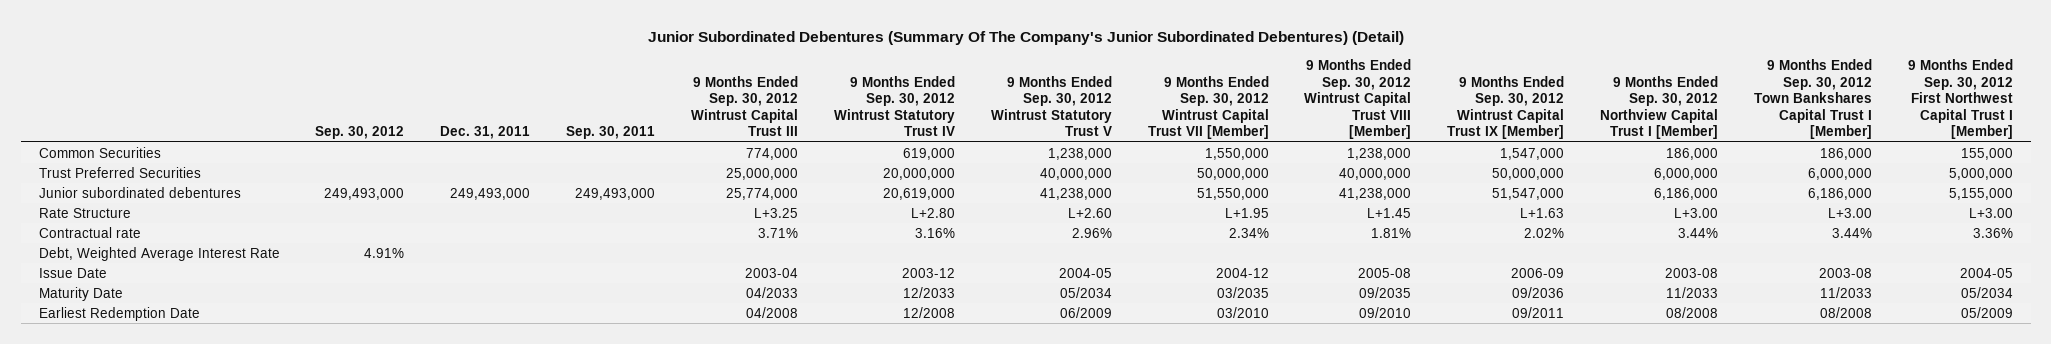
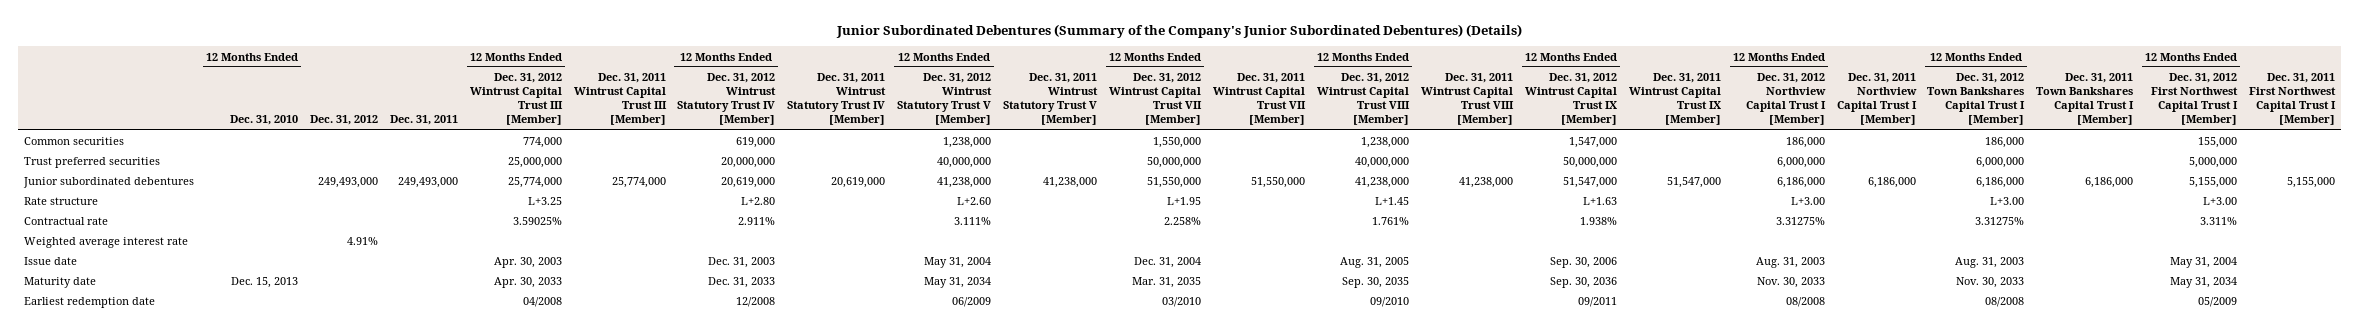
- Junior Subordinated Debentures (Summary Of The Company's Junior Subordinated Debentures) (Detail)
+ Junior Subordinated Debentures (Summary of the Company's Junior Subordinated Debentures) (Details)
- | Sep. 30, 2012 | Dec. 31, 2011 | Sep. 30, 2011 | 9 Months Ended Sep. 30, 2012 Wintrust Capital Trust III | 9 Months Ended Sep. 30, 2012 Wintrust Statutory Trust IV | 9 Months Ended Sep. 30, 2012 Wintrust Statutory Trust V | 9 Months Ended Sep. 30, 2012 Wintrust Capital Trust VII [Member] | 9 Months Ended Sep. 30, 2012 Wintrust Capital Trust VIII [Member] | 9 Months Ended Sep. 30, 2012 Wintrust Capital Trust IX [Member] | 9 Months Ended Sep. 30, 2012 Northview Capital Trust I [Member] | 9 Months Ended Sep. 30, 2012 Town Bankshares Capital Trust I [Member] | 9 Months Ended Sep. 30, 2012 First Northwest Capital Trust I [Member]
+ | 12 Months Ended Dec. 31, 2010 | Dec. 31, 2012 | Dec. 31, 2011 | 12 Months Ended Dec. 31, 2012 Wintrust Capital Trust III [Member] | Dec. 31, 2011 Wintrust Capital Trust III [Member] | 12 Months Ended Dec. 31, 2012 Wintrust Statutory Trust IV [Member] | Dec. 31, 2011 Wintrust Statutory Trust IV [Member] | 12 Months Ended Dec. 31, 2012 Wintrust Statutory Trust V [Member] | Dec. 31, 2011 Wintrust Statutory Trust V [Member] | 12 Months Ended Dec. 31, 2012 Wintrust Capital Trust VII [Member] | Dec. 31, 2011 Wintrust Capital Trust VII [Member] | 12 Months Ended Dec. 31, 2012 Wintrust Capital Trust VIII [Member] | Dec. 31, 2011 Wintrust Capital Trust VIII [Member] | 12 Months Ended Dec. 31, 2012 Wintrust Capital Trust IX [Member] | Dec. 31, 2011 Wintrust Capital Trust IX [Member] | 12 Months Ended Dec. 31, 2012 Northview Capital Trust I [Member] | Dec. 31, 2011 Northview Capital Trust I [Member] | 12 Months Ended Dec. 31, 2012 Town Bankshares Capital Trust I [Member] | Dec. 31, 2011 Town Bankshares Capital Trust I [Member] | 12 Months Ended Dec. 31, 2012 First Northwest Capital Trust I [Member] | Dec. 31, 2011 First Northwest Capital Trust I [Member]
- Common Securities | | | | 774,000 | 619,000 | 1,238,000 | 1,550,000 | 1,238,000 | 1,547,000 | 186,000 | 186,000 | 155,000
- Trust Preferred Securities | | | | 25,000,000 | 20,000,000 | 40,000,000 | 50,000,000 | 40,000,000 | 50,000,000 | 6,000,000 | 6,000,000 | 5,000,000
+ Common securities | | | | 774,000 | | 619,000 | | 1,238,000 | | 1,550,000 | | 1,238,000 | | 1,547,000 | | 186,000 | | 186,000 | | 155,000 |
+ Trust preferred securities | | | | 25,000,000 | | 20,000,000 | | 40,000,000 | | 50,000,000 | | 40,000,000 | | 50,000,000 | | 6,000,000 | | 6,000,000 | | 5,000,000 |
- Rate Structure | | | | L+3.25 | L+2.80 | L+2.60 | L+1.95 | L+1.45 | L+1.63 | L+3.00 | L+3.00 | L+3.00
+ Rate structure | | | | L+3.25 | | L+2.80 | | L+2.60 | | L+1.95 | | L+1.45 | | L+1.63 | | L+3.00 | | L+3.00 | | L+3.00 |
- Debt, Weighted Average Interest Rate | 4.91% | | | | | | | | | | |
- Issue Date | | | | 2003-04 | 2003-12 | 2004-05 | 2004-12 | 2005-08 | 2006-09 | 2003-08 | 2003-08 | 2004-05
- Maturity Date | | | | 04/2033 | 12/2033 | 05/2034 | 03/2035 | 09/2035 | 09/2036 | 11/2033 | 11/2033 | 05/2034
- Earliest Redemption Date | | | | 04/2008 | 12/2008 | 06/2009 | 03/2010 | 09/2010 | 09/2011 | 08/2008 | 08/2008 | 05/2009
+ Weighted average interest rate | | 4.91% | | | | | | | | | | | | | | | | | | |
+ Issue date | | | | Apr. 30, 2003 | | Dec. 31, 2003 | | May 31, 2004 | | Dec. 31, 2004 | | Aug. 31, 2005 | | Sep. 30, 2006 | | Aug. 31, 2003 | | Aug. 31, 2003 | | May 31, 2004 |
+ Maturity date | Dec. 15, 2013 | | | Apr. 30, 2033 | | Dec. 31, 2033 | | May 31, 2034 | | Mar. 31, 2035 | | Sep. 30, 2035 | | Sep. 30, 2036 | | Nov. 30, 2033 | | Nov. 30, 2033 | | May 31, 2034 |
+ Earliest redemption date | | | | 04/2008 | | 12/2008 | | 06/2009 | | 03/2010 | | 09/2010 | | 09/2011 | | 08/2008 | | 08/2008 | | 05/2009 |

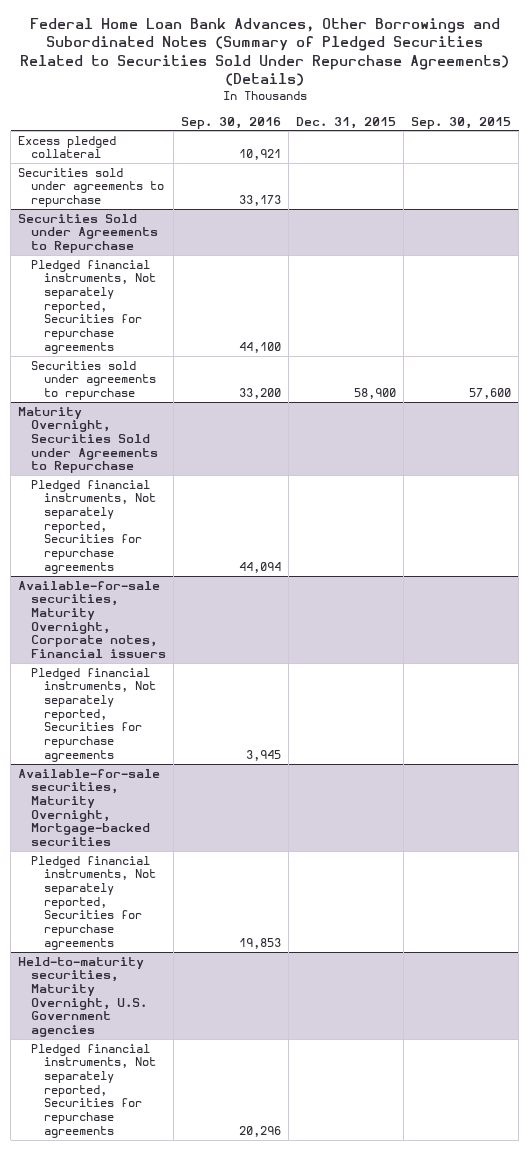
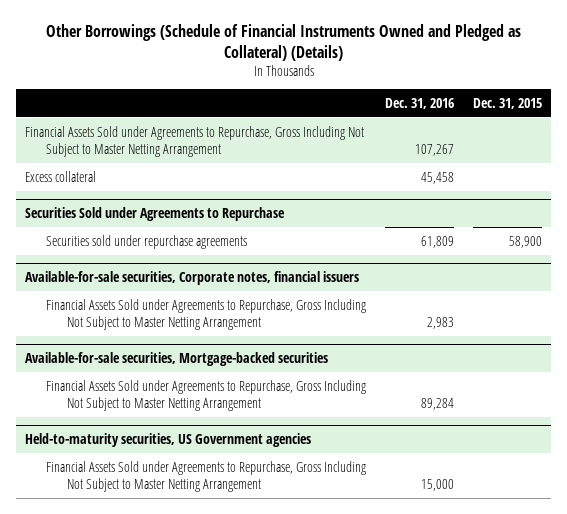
- Federal Home Loan Bank Advances, Other Borrowings and Subordinated Notes (Summary of Pledged Securities Related to Securities Sold Under Repurchase Agreements) (Details)
+ Other Borrowings (Schedule of Financial Instruments Owned and Pledged as Collateral) (Details)
- | Sep. 30, 2016 | Dec. 31, 2015 | Sep. 30, 2015
+ | Dec. 31, 2016 | Dec. 31, 2015
- Excess pledged collateral | 10,921 | |
- Securities sold under agreements to repurchase | 33,173 | |
+ Financial Assets Sold under Agreements to Repurchase, Gross Including Not Subject to Master Netting Arrangement | 107,267 |
+ Excess collateral | 45,458 |
@ Securities Sold under Agreements to Repurchase
- Pledged financial instruments, Not separately reported, Securities for repurchase agreements | 44,100 | |
- Securities sold under agreements to repurchase | 33,200 | 58,900 | 57,600
- Maturity Overnight, Securities Sold under Agreements to Repurchase
- Pledged financial instruments, Not separately reported, Securities for repurchase agreements | 44,094 | |
- Available-for-sale securities, Maturity Overnight, Corporate notes, Financial issuers
- Pledged financial instruments, Not separately reported, Securities for repurchase agreements | 3,945 | |
- Available-for-sale securities, Maturity Overnight, Mortgage-backed securities
- Pledged financial instruments, Not separately reported, Securities for repurchase agreements | 19,853 | |
- Held-to-maturity securities, Maturity Overnight, U.S. Government agencies
- Pledged financial instruments, Not separately reported, Securities for repurchase agreements | 20,296 | |
@ Securities Sold under Agreements to Repurchase
+ Securities sold under repurchase agreements | 61,809 | 58,900
+ Available-for-sale securities, Corporate notes, financial issuers
+ Financial Assets Sold under Agreements to Repurchase, Gross Including Not Subject to Master Netting Arrangement | 2,983 |
+ Available-for-sale securities, Mortgage-backed securities
+ Financial Assets Sold under Agreements to Repurchase, Gross Including Not Subject to Master Netting Arrangement | 89,284 |
+ Held-to-maturity securities, US Government agencies
+ Financial Assets Sold under Agreements to Repurchase, Gross Including Not Subject to Master Netting Arrangement | 15,000 |

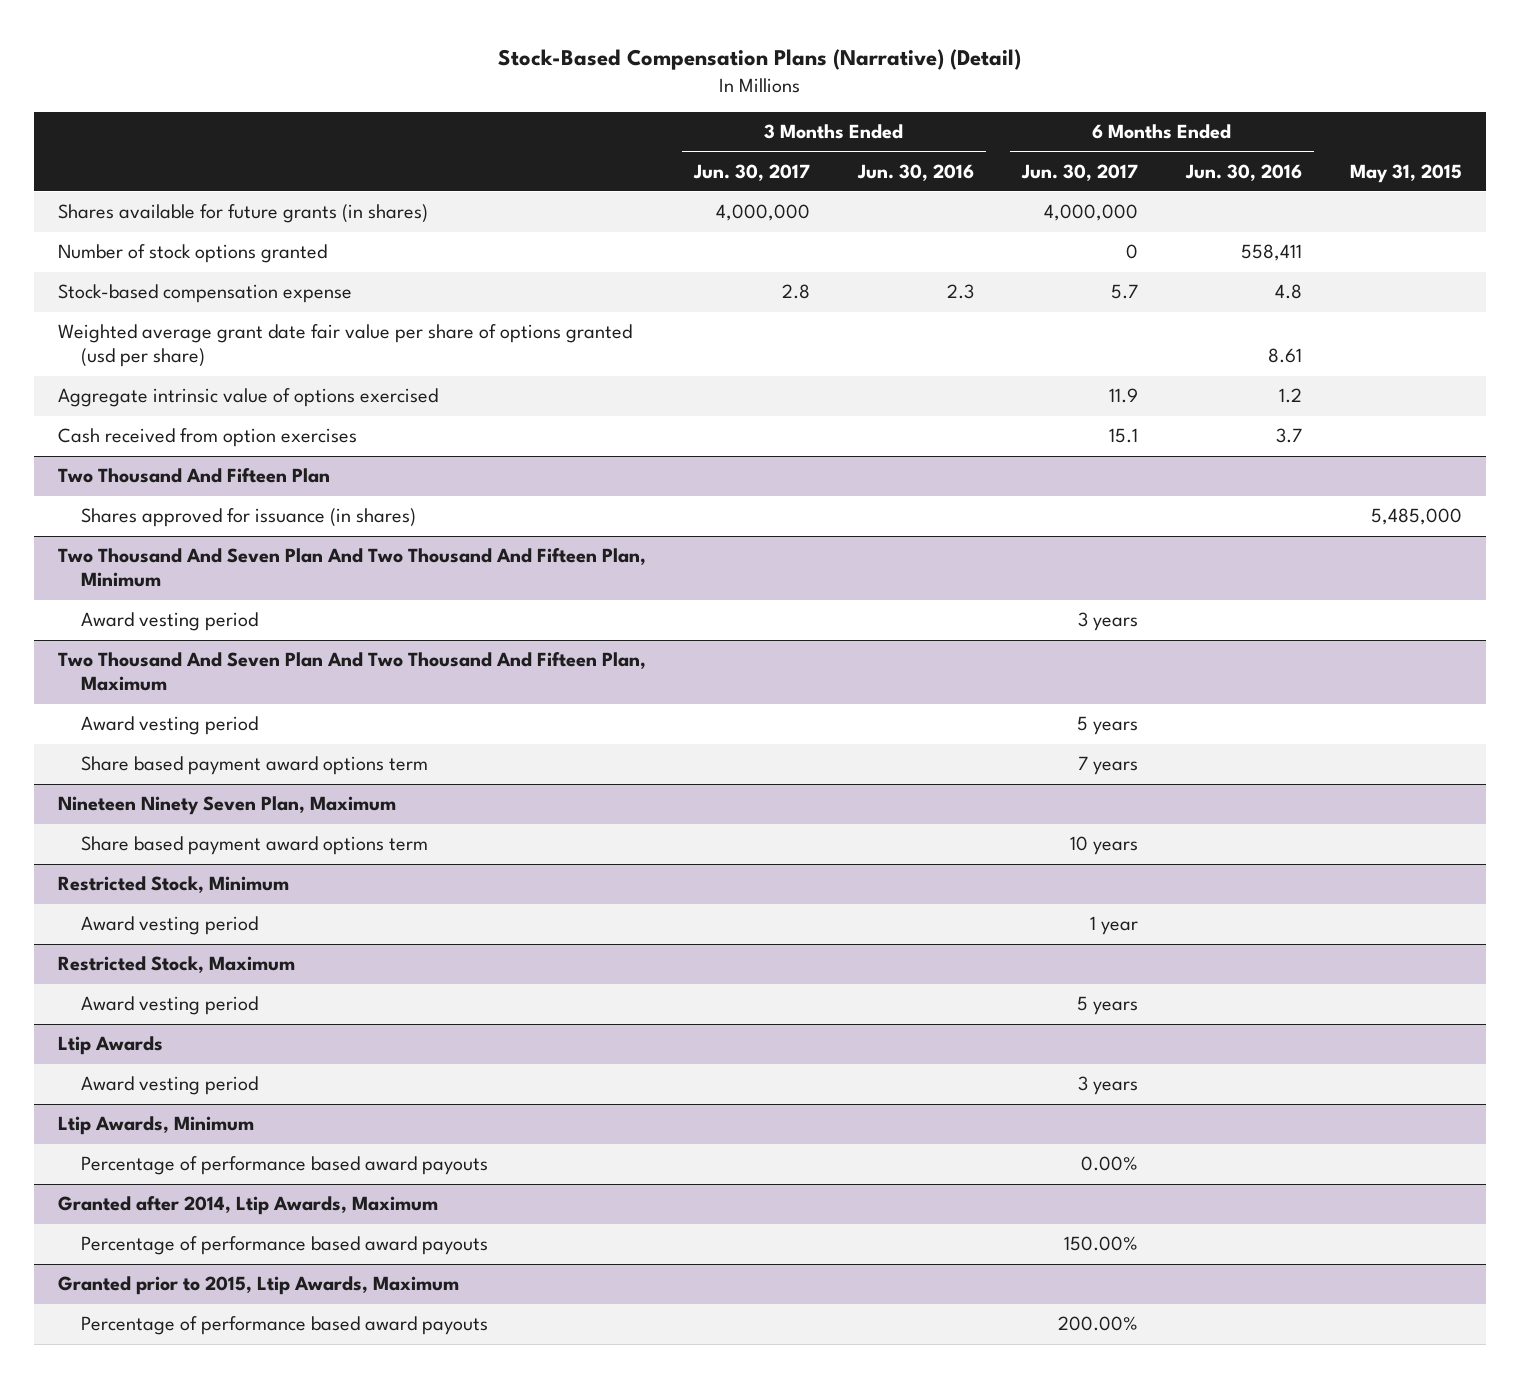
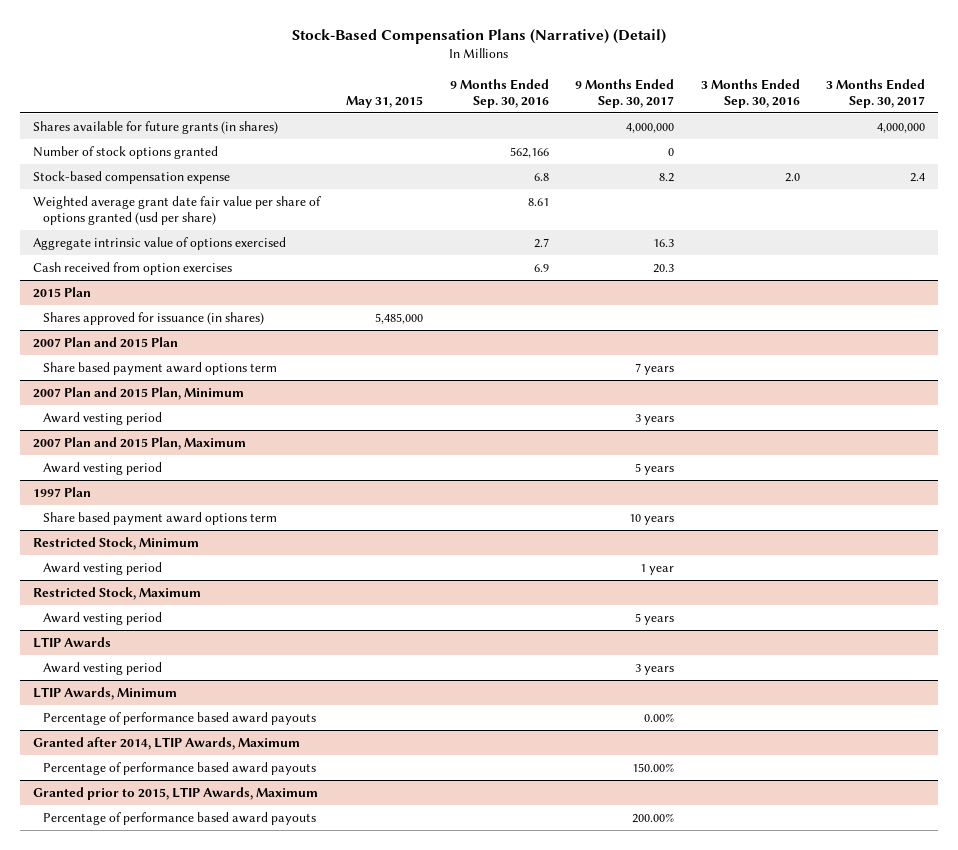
- | 3 Months Ended Jun. 30, 2017 | 3 Months Ended Jun. 30, 2016 | 6 Months Ended Jun. 30, 2017 | 6 Months Ended Jun. 30, 2016 | May 31, 2015
+ | May 31, 2015 | 9 Months Ended Sep. 30, 2016 | 9 Months Ended Sep. 30, 2017 | 3 Months Ended Sep. 30, 2016 | 3 Months Ended Sep. 30, 2017
- Two Thousand And Fifteen Plan
+ 2015 Plan
- Two Thousand And Seven Plan And Two Thousand And Fifteen Plan, Minimum
- Award vesting period | | | 3 years | |
- Two Thousand And Seven Plan And Two Thousand And Fifteen Plan, Maximum
- Award vesting period | | | 5 years | |
- Share based payment award options term | | | 7 years | |
- Nineteen Ninety Seven Plan, Maximum
- Share based payment award options term | | | 10 years | |
+ 2007 Plan and 2015 Plan
+ Share based payment award options term | | | 7 years | |
+ 2007 Plan and 2015 Plan, Minimum
+ Award vesting period | | | 3 years | |
+ 2007 Plan and 2015 Plan, Maximum
+ Award vesting period | | | 5 years | |
+ 1997 Plan
+ Share based payment award options term | | | 10 years | |
- Ltip Awards
+ LTIP Awards
- Ltip Awards, Minimum
+ LTIP Awards, Minimum
- Granted after 2014, Ltip Awards, Maximum
+ Granted after 2014, LTIP Awards, Maximum
- Granted prior to 2015, Ltip Awards, Maximum
+ Granted prior to 2015, LTIP Awards, Maximum

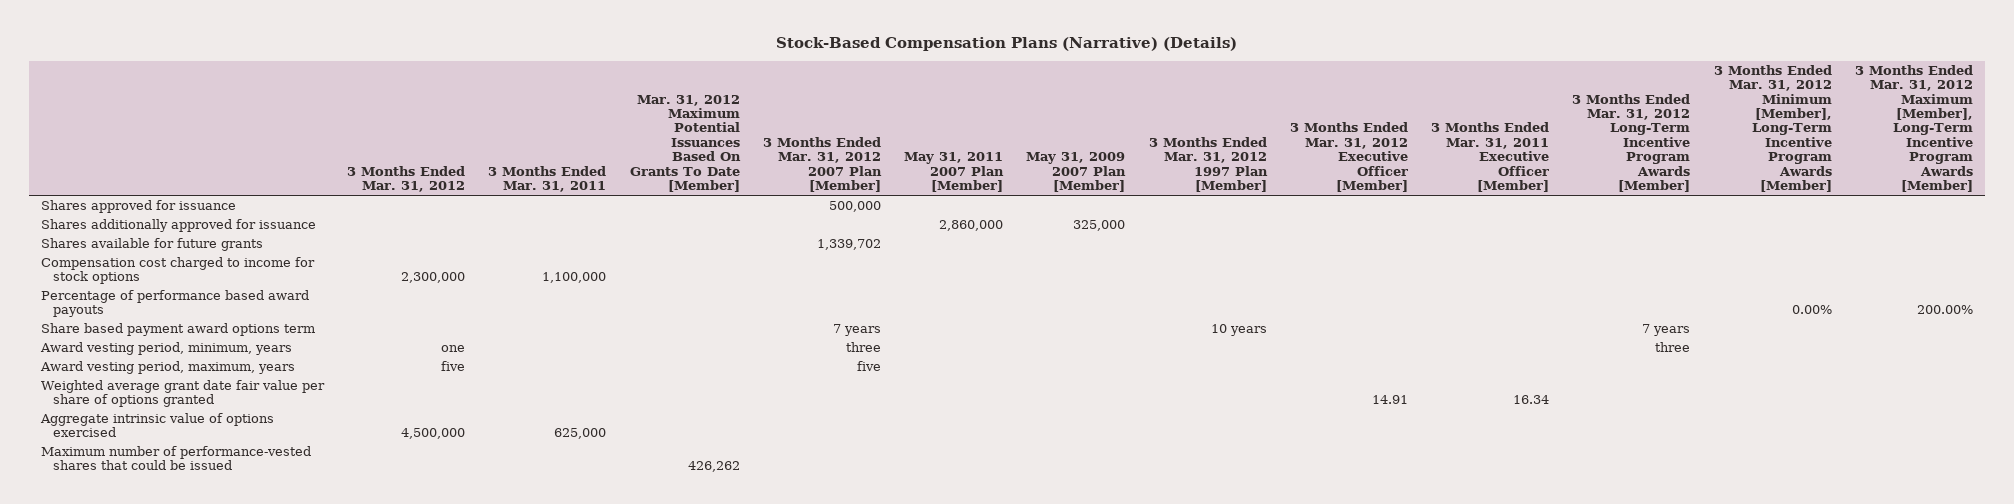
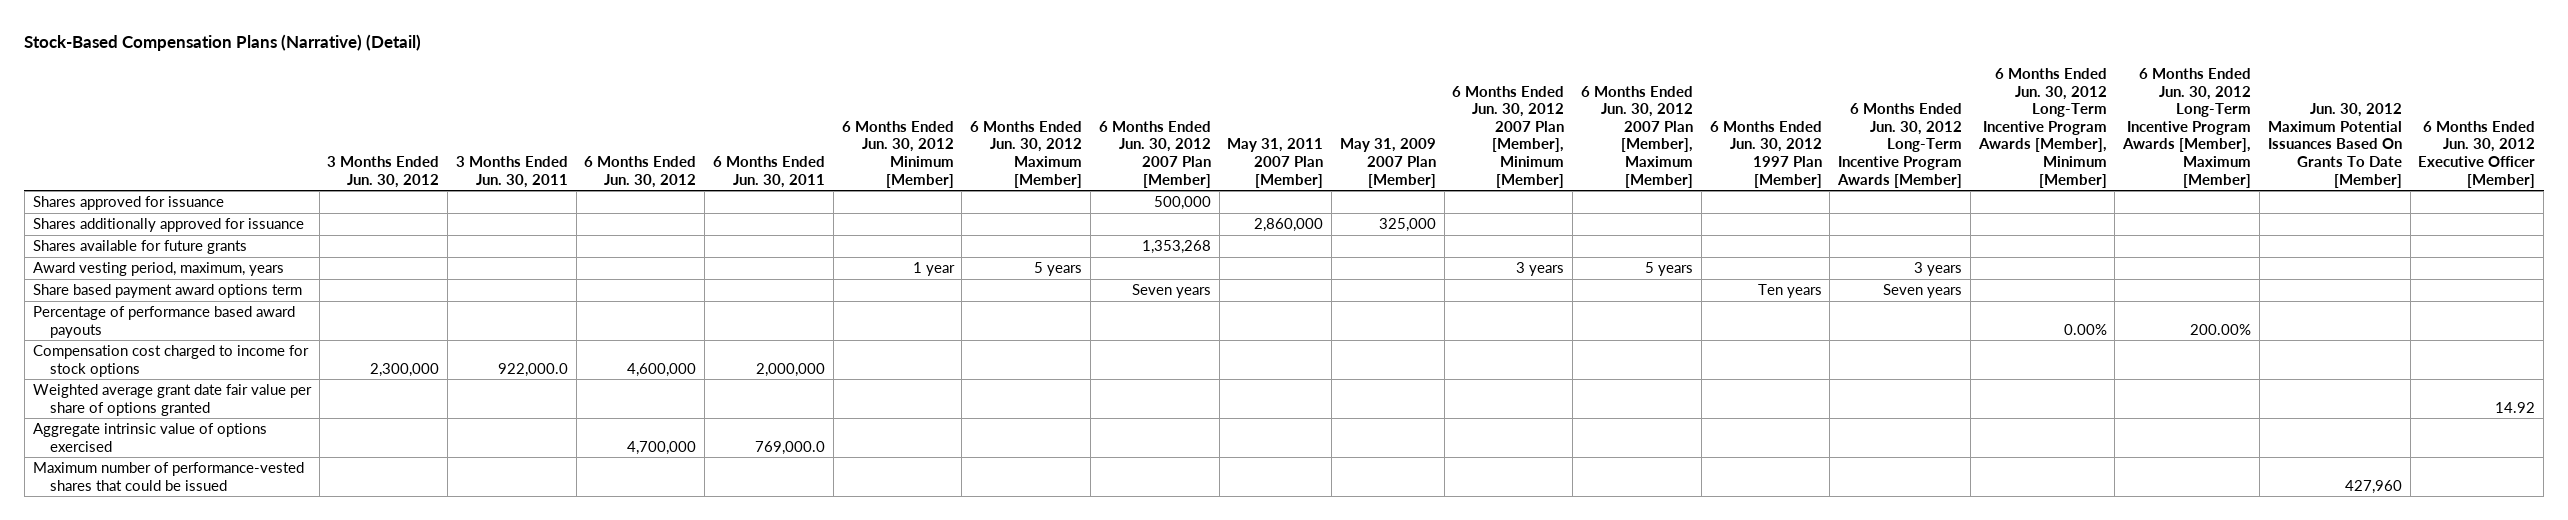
- Stock-Based Compensation Plans (Narrative) (Details)
+ Stock-Based Compensation Plans (Narrative) (Detail)
- | 3 Months Ended Mar. 31, 2012 | 3 Months Ended Mar. 31, 2011 | Mar. 31, 2012 Maximum Potential Issuances Based On Grants To Date [Member] | 3 Months Ended Mar. 31, 2012 2007 Plan [Member] | May 31, 2011 2007 Plan [Member] | May 31, 2009 2007 Plan [Member] | 3 Months Ended Mar. 31, 2012 1997 Plan [Member] | 3 Months Ended Mar. 31, 2012 Executive Officer [Member] | 3 Months Ended Mar. 31, 2011 Executive Officer [Member] | 3 Months Ended Mar. 31, 2012 Long-Term Incentive Program Awards [Member] | 3 Months Ended Mar. 31, 2012 Minimum [Member], Long-Term Incentive Program Awards [Member] | 3 Months Ended Mar. 31, 2012 Maximum [Member], Long-Term Incentive Program Awards [Member]
+ | 3 Months Ended Jun. 30, 2012 | 3 Months Ended Jun. 30, 2011 | 6 Months Ended Jun. 30, 2012 | 6 Months Ended Jun. 30, 2011 | 6 Months Ended Jun. 30, 2012 Minimum [Member] | 6 Months Ended Jun. 30, 2012 Maximum [Member] | 6 Months Ended Jun. 30, 2012 2007 Plan [Member] | May 31, 2011 2007 Plan [Member] | May 31, 2009 2007 Plan [Member] | 6 Months Ended Jun. 30, 2012 2007 Plan [Member], Minimum [Member] | 6 Months Ended Jun. 30, 2012 2007 Plan [Member], Maximum [Member] | 6 Months Ended Jun. 30, 2012 1997 Plan [Member] | 6 Months Ended Jun. 30, 2012 Long-Term Incentive Program Awards [Member] | 6 Months Ended Jun. 30, 2012 Long-Term Incentive Program Awards [Member], Minimum [Member] | 6 Months Ended Jun. 30, 2012 Long-Term Incentive Program Awards [Member], Maximum [Member] | Jun. 30, 2012 Maximum Potential Issuances Based On Grants To Date [Member] | 6 Months Ended Jun. 30, 2012 Executive Officer [Member]
- Award vesting period, minimum, years | one | | | three | | | | | | three | |
moved down: Share based payment award options term | | | | | | | Seven years | | | | | Ten years | Seven years | | | |
moved down: Percentage of performance based award payouts | | | | | | | | | | | | | | 0.00% | 200.00% | |
moved down: Compensation cost charged to income for stock options | 2,300,000 | 922,000.0 | 4,600,000 | 2,000,000 | | | | | | | | | | | | |

